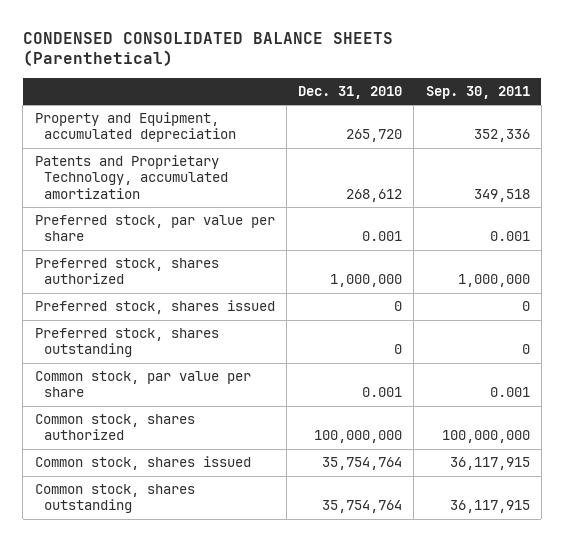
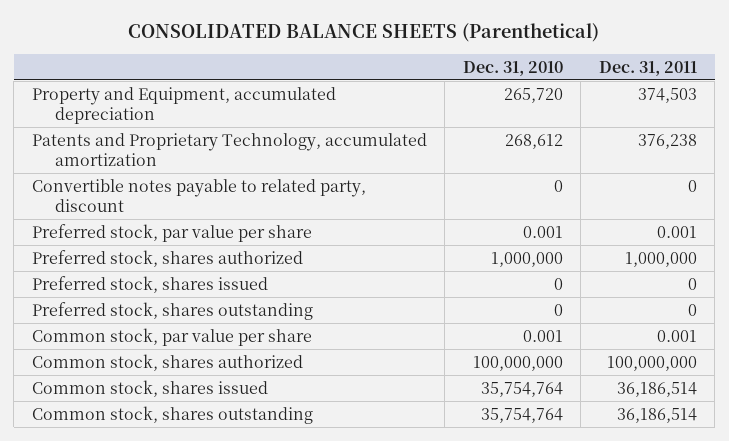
- CONDENSED CONSOLIDATED BALANCE SHEETS (Parenthetical)
+ CONSOLIDATED BALANCE SHEETS (Parenthetical)
- | Dec. 31, 2010 | Sep. 30, 2011
+ | Dec. 31, 2010 | Dec. 31, 2011
+ Convertible notes payable to related party, discount | 0 | 0

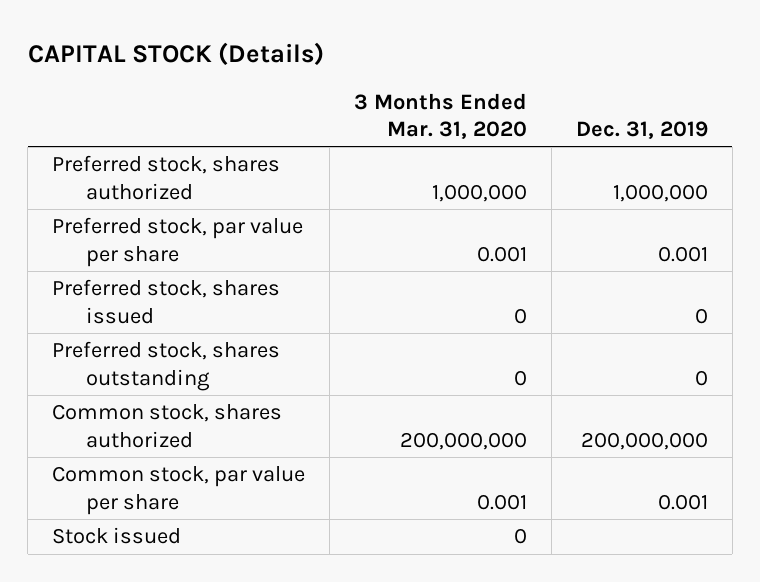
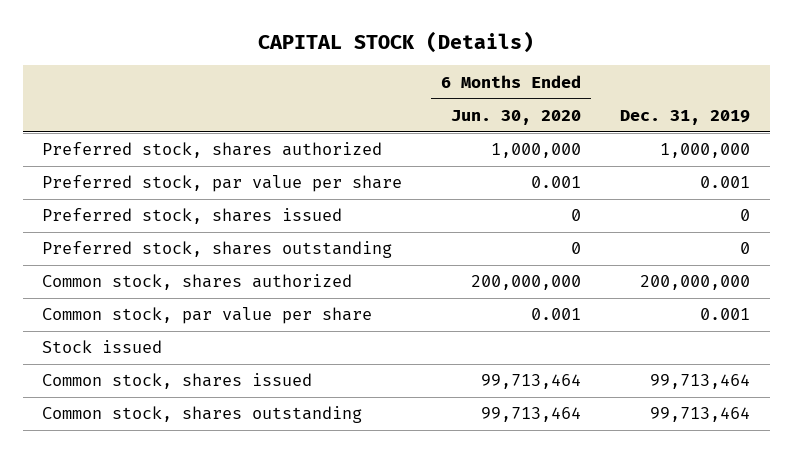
- | 3 Months Ended Mar. 31, 2020 | Dec. 31, 2019
+ | 6 Months Ended Jun. 30, 2020 | Dec. 31, 2019
+ Common stock, shares issued | 99,713,464 | 99,713,464
+ Common stock, shares outstanding | 99,713,464 | 99,713,464

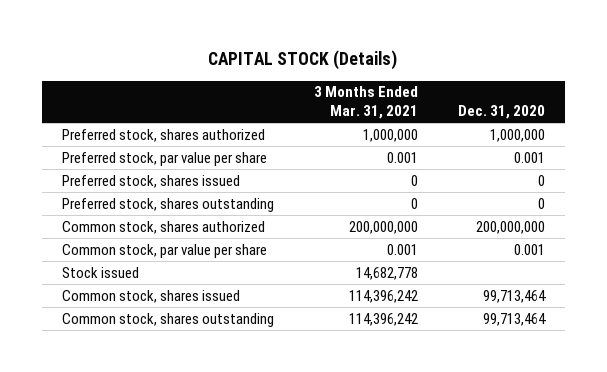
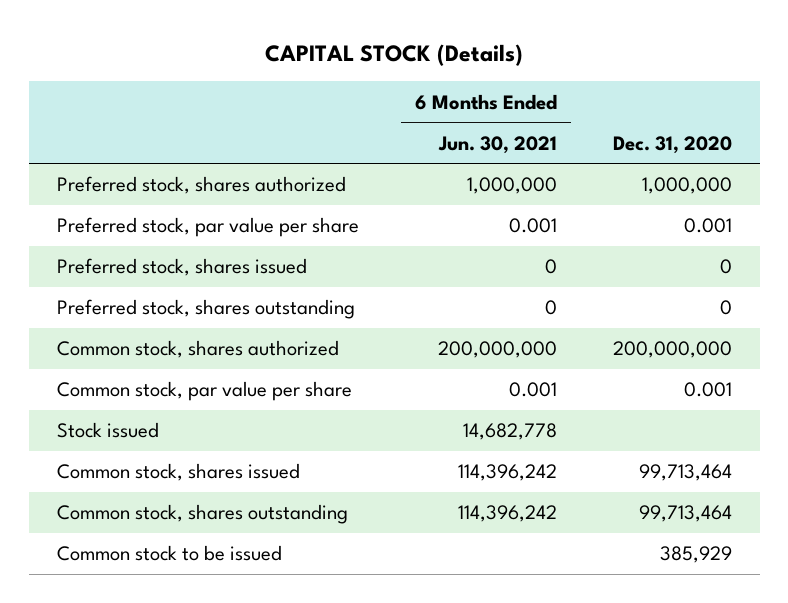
- | 3 Months Ended Mar. 31, 2021 | Dec. 31, 2020
+ | 6 Months Ended Jun. 30, 2021 | Dec. 31, 2020
+ Common stock to be issued | | 385,929

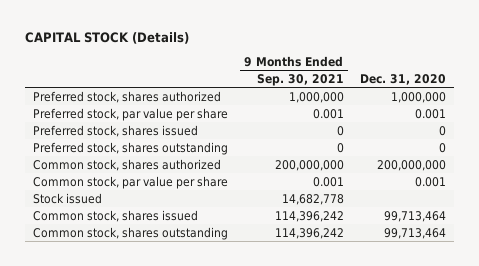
- | 6 Months Ended Jun. 30, 2021 | Dec. 31, 2020
+ | 9 Months Ended Sep. 30, 2021 | Dec. 31, 2020
- Common stock to be issued | | 385,929

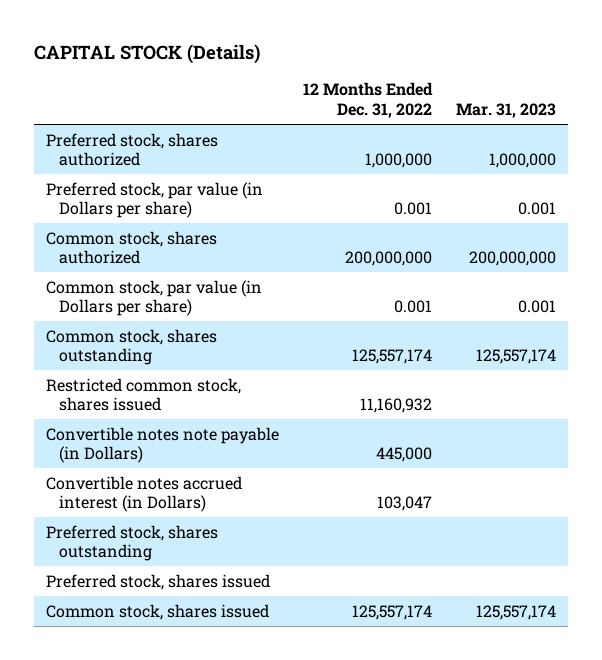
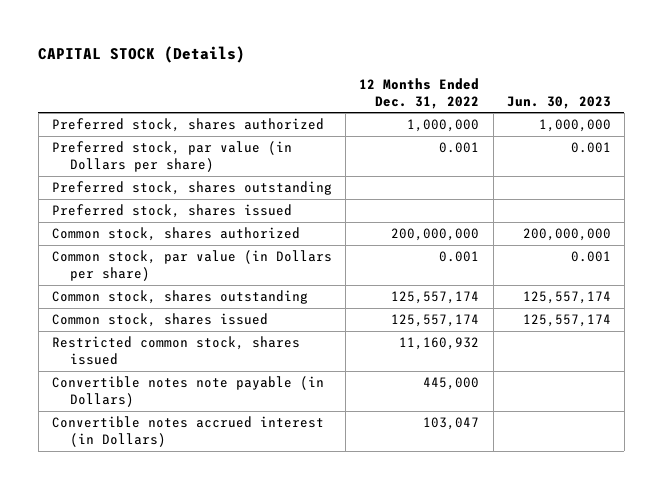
- | 12 Months Ended Dec. 31, 2022 | Mar. 31, 2023
+ | 12 Months Ended Dec. 31, 2022 | Jun. 30, 2023
moved up: Preferred stock, shares outstanding
moved up: Preferred stock, shares issued
moved up: Common stock, shares issued | 125,557,174 | 125,557,174

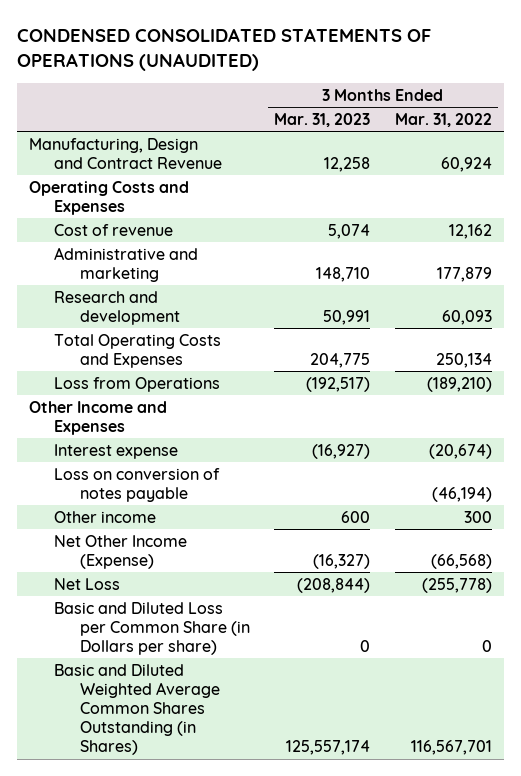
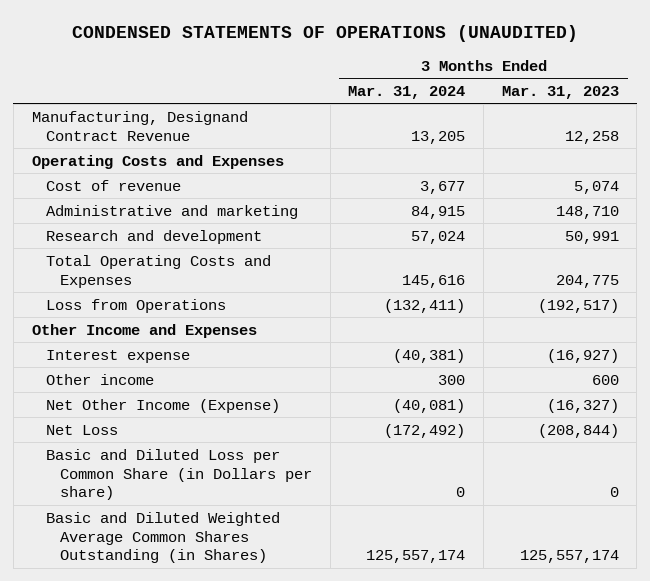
- CONDENSED CONSOLIDATED STATEMENTS OF OPERATIONS (UNAUDITED)
+ CONDENSED STATEMENTS OF OPERATIONS (UNAUDITED)
- | 3 Months Ended Mar. 31, 2023 | 3 Months Ended Mar. 31, 2022
+ | 3 Months Ended Mar. 31, 2024 | 3 Months Ended Mar. 31, 2023
- Manufacturing, Design and Contract Revenue | 12,258 | 60,924
+ Manufacturing, Designand Contract Revenue | 13,205 | 12,258
- Loss on conversion of notes payable | | (46,194)

